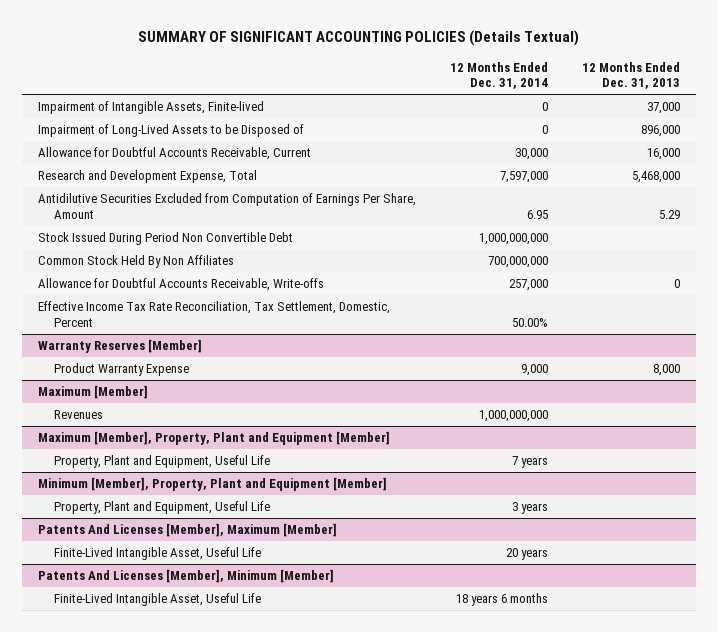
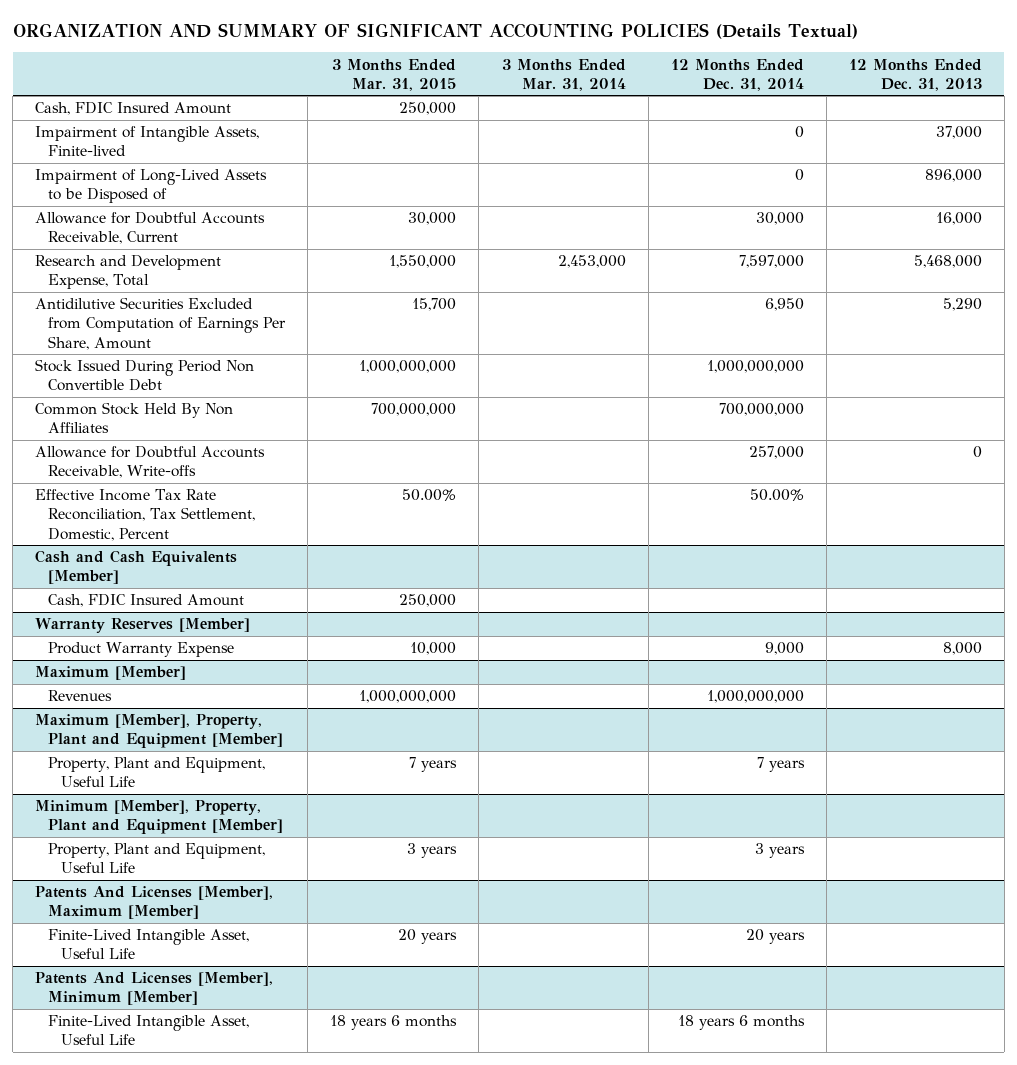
- SUMMARY OF SIGNIFICANT ACCOUNTING POLICIES (Details Textual)
+ ORGANIZATION AND SUMMARY OF SIGNIFICANT ACCOUNTING POLICIES (Details Textual)
- | 12 Months Ended Dec. 31, 2014 | 12 Months Ended Dec. 31, 2013
+ | 3 Months Ended Mar. 31, 2015 | 3 Months Ended Mar. 31, 2014 | 12 Months Ended Dec. 31, 2014 | 12 Months Ended Dec. 31, 2013
+ Cash, FDIC Insured Amount | 250,000 | | |
- Antidilutive Securities Excluded from Computation of Earnings Per Share, Amount | 6.95 | 5.29
+ Antidilutive Securities Excluded from Computation of Earnings Per Share, Amount | 15,700 | | 6,950 | 5,290
+ Cash and Cash Equivalents [Member]
+ Cash, FDIC Insured Amount | 250,000 | | |

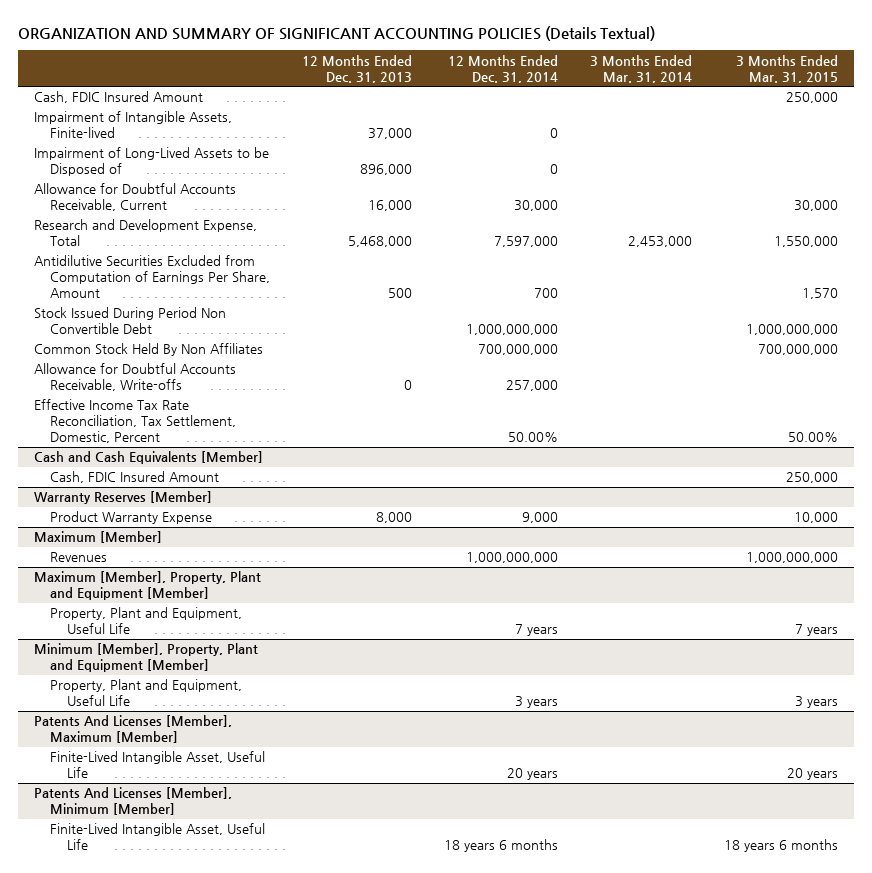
- | 3 Months Ended Mar. 31, 2015 | 3 Months Ended Mar. 31, 2014 | 12 Months Ended Dec. 31, 2014 | 12 Months Ended Dec. 31, 2013
+ | 12 Months Ended Dec. 31, 2013 | 12 Months Ended Dec. 31, 2014 | 3 Months Ended Mar. 31, 2014 | 3 Months Ended Mar. 31, 2015
- Antidilutive Securities Excluded from Computation of Earnings Per Share, Amount | 15,700 | | 6,950 | 5,290
+ Antidilutive Securities Excluded from Computation of Earnings Per Share, Amount | 500 | 700 | | 1,570

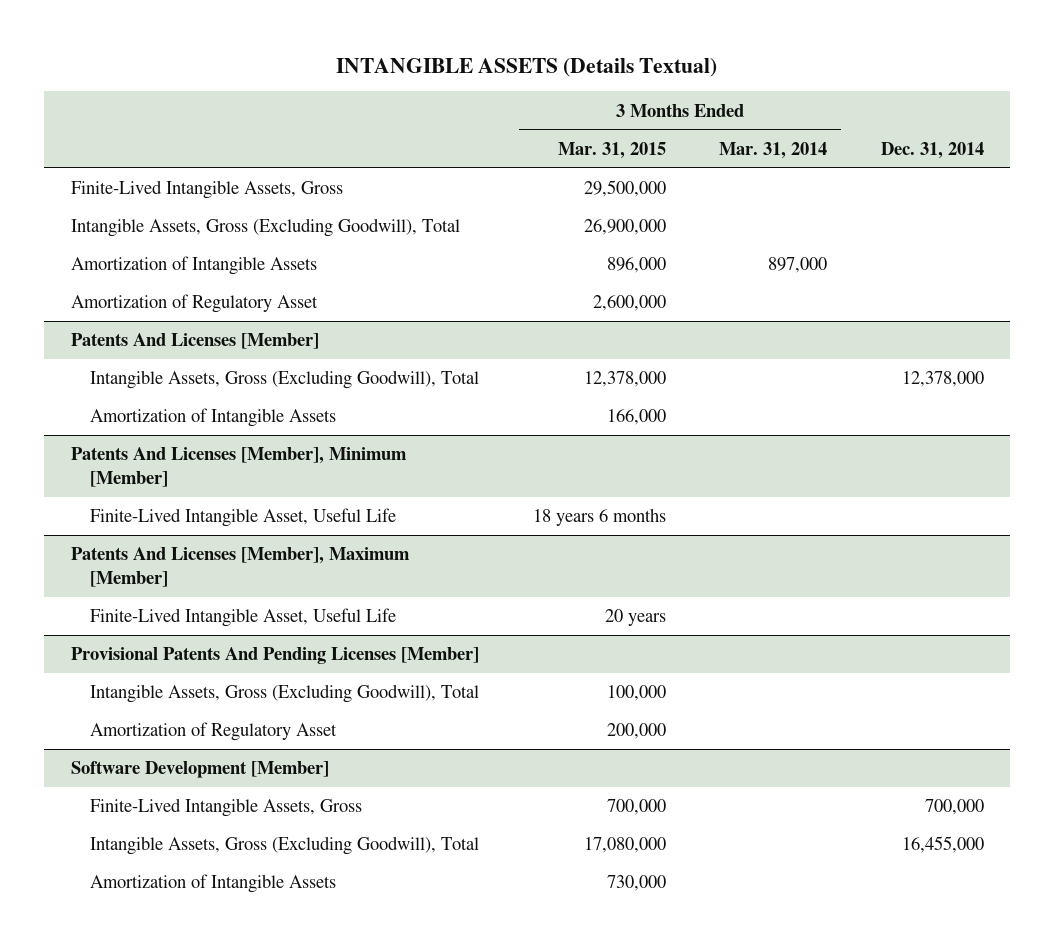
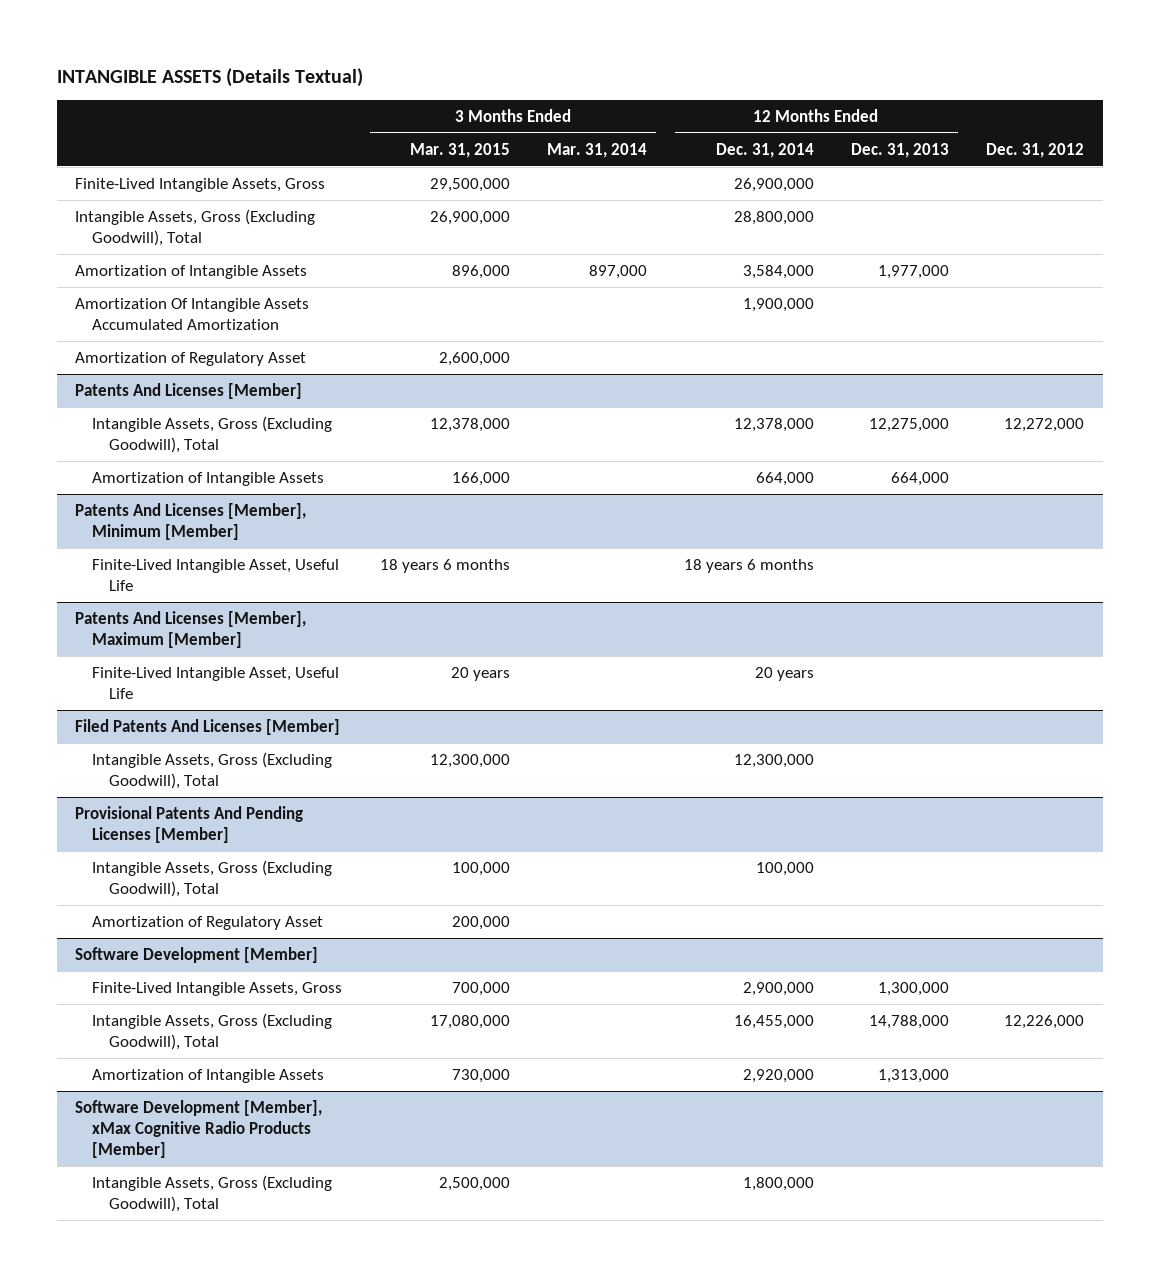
- | 3 Months Ended Mar. 31, 2015 | 3 Months Ended Mar. 31, 2014 | Dec. 31, 2014
+ | 3 Months Ended Mar. 31, 2015 | 3 Months Ended Mar. 31, 2014 | 12 Months Ended Dec. 31, 2014 | 12 Months Ended Dec. 31, 2013 | Dec. 31, 2012
+ Amortization Of Intangible Assets Accumulated Amortization | | | 1,900,000 | |
+ Filed Patents And Licenses [Member]
+ Intangible Assets, Gross (Excluding Goodwill), Total | 12,300,000 | | 12,300,000 | |
+ Software Development [Member], xMax Cognitive Radio Products [Member]
+ Intangible Assets, Gross (Excluding Goodwill), Total | 2,500,000 | | 1,800,000 | |

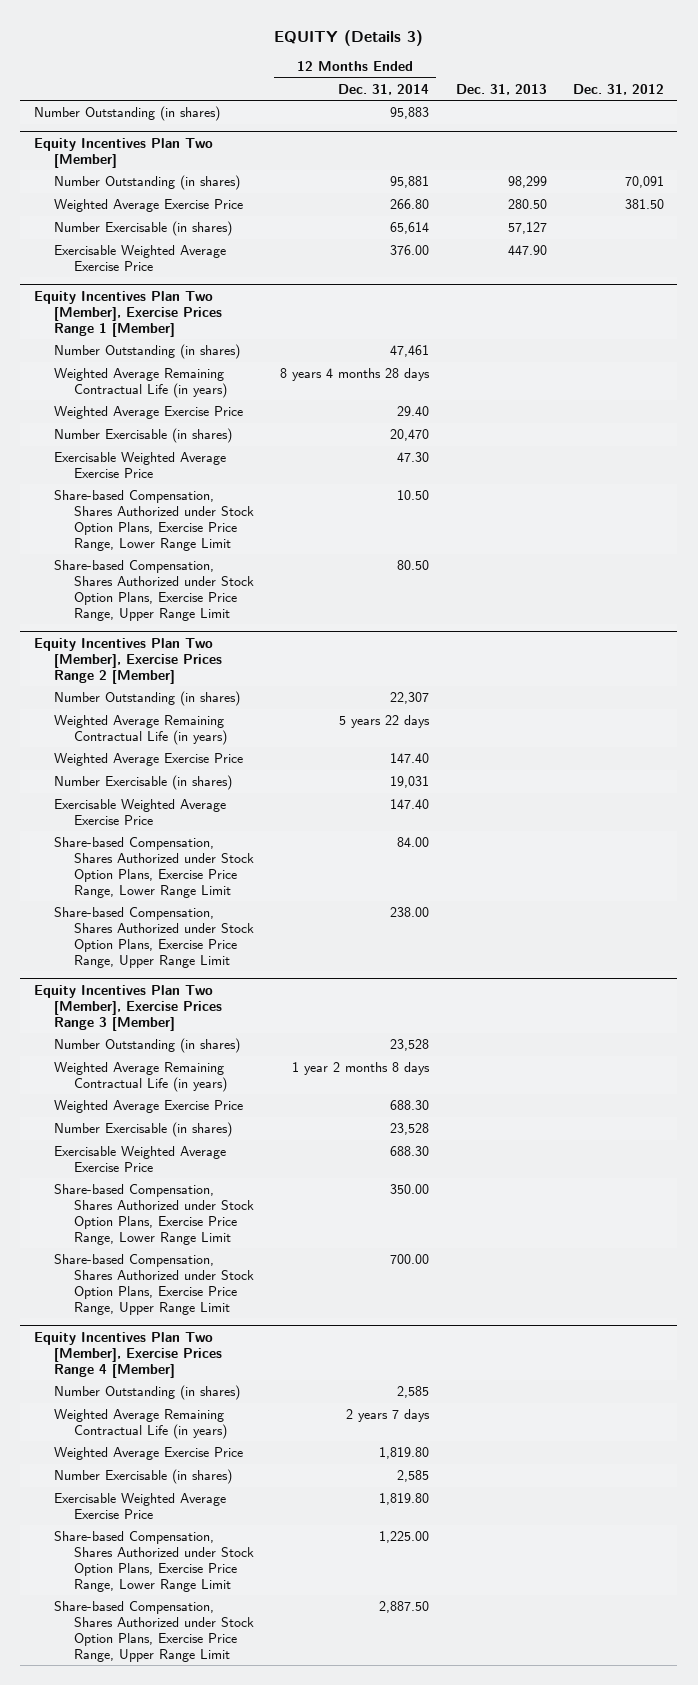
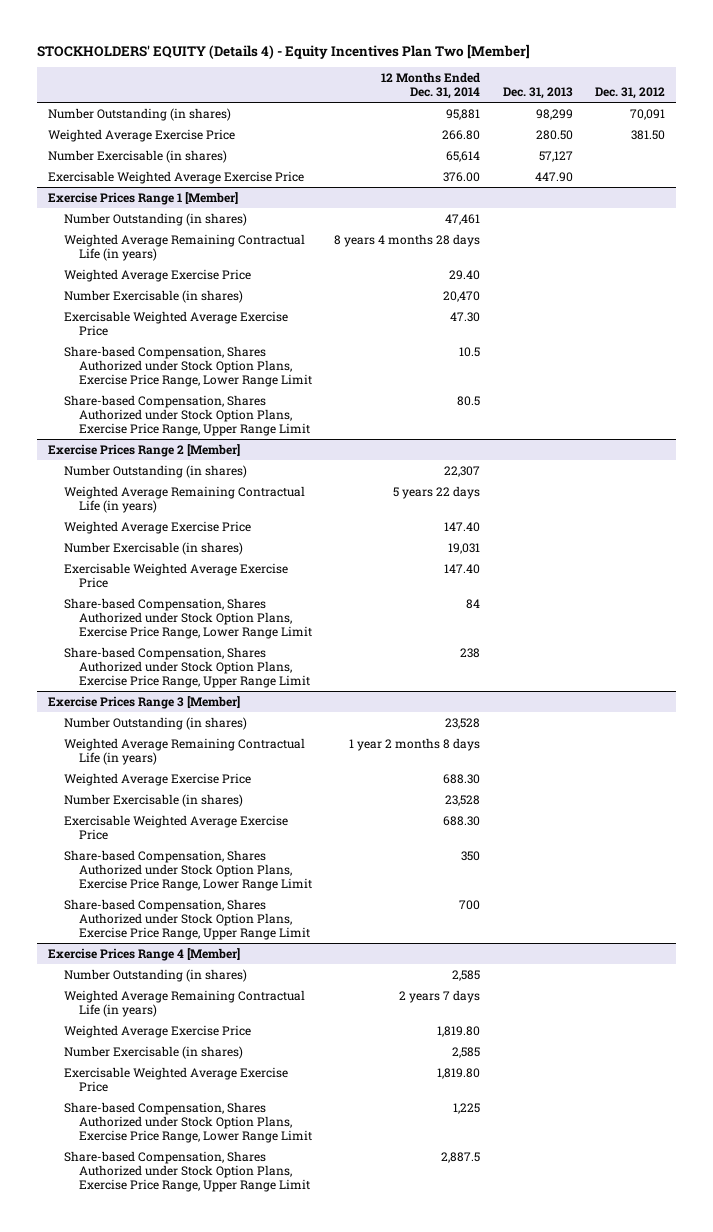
- EQUITY (Details 3)
+ STOCKHOLDERS' EQUITY (Details 4) - Equity Incentives Plan Two [Member]
- Number Outstanding (in shares) | 95,883 | |
- Equity Incentives Plan Two [Member]
- Equity Incentives Plan Two [Member], Exercise Prices Range 1 [Member]
+ Exercise Prices Range 1 [Member]
- Share-based Compensation, Shares Authorized under Stock Option Plans, Exercise Price Range, Lower Range Limit | 10.50 | |
- Share-based Compensation, Shares Authorized under Stock Option Plans, Exercise Price Range, Upper Range Limit | 80.50 | |
- Equity Incentives Plan Two [Member], Exercise Prices Range 2 [Member]
+ Share-based Compensation, Shares Authorized under Stock Option Plans, Exercise Price Range, Lower Range Limit | 10.5 | |
+ Share-based Compensation, Shares Authorized under Stock Option Plans, Exercise Price Range, Upper Range Limit | 80.5 | |
+ Exercise Prices Range 2 [Member]
- Share-based Compensation, Shares Authorized under Stock Option Plans, Exercise Price Range, Lower Range Limit | 84.00 | |
- Share-based Compensation, Shares Authorized under Stock Option Plans, Exercise Price Range, Upper Range Limit | 238.00 | |
- Equity Incentives Plan Two [Member], Exercise Prices Range 3 [Member]
+ Share-based Compensation, Shares Authorized under Stock Option Plans, Exercise Price Range, Lower Range Limit | 84 | |
+ Share-based Compensation, Shares Authorized under Stock Option Plans, Exercise Price Range, Upper Range Limit | 238 | |
+ Exercise Prices Range 3 [Member]
- Share-based Compensation, Shares Authorized under Stock Option Plans, Exercise Price Range, Lower Range Limit | 350.00 | |
- Share-based Compensation, Shares Authorized under Stock Option Plans, Exercise Price Range, Upper Range Limit | 700.00 | |
- Equity Incentives Plan Two [Member], Exercise Prices Range 4 [Member]
+ Share-based Compensation, Shares Authorized under Stock Option Plans, Exercise Price Range, Lower Range Limit | 350 | |
+ Share-based Compensation, Shares Authorized under Stock Option Plans, Exercise Price Range, Upper Range Limit | 700 | |
+ Exercise Prices Range 4 [Member]
- Share-based Compensation, Shares Authorized under Stock Option Plans, Exercise Price Range, Lower Range Limit | 1,225.00 | |
- Share-based Compensation, Shares Authorized under Stock Option Plans, Exercise Price Range, Upper Range Limit | 2,887.50 | |
+ Share-based Compensation, Shares Authorized under Stock Option Plans, Exercise Price Range, Lower Range Limit | 1,225 | |
+ Share-based Compensation, Shares Authorized under Stock Option Plans, Exercise Price Range, Upper Range Limit | 2,887.5 | |

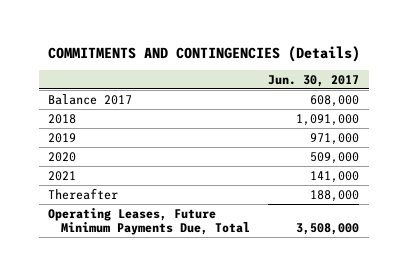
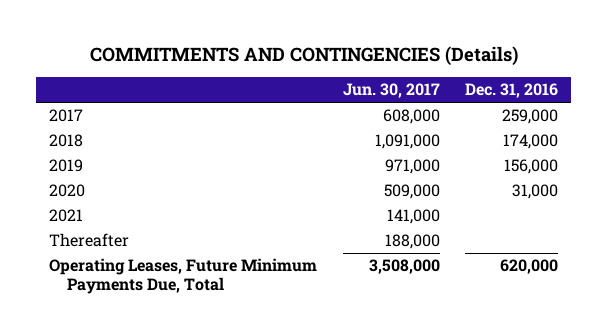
- | Jun. 30, 2017
+ | Jun. 30, 2017 | Dec. 31, 2016
- Balance 2017 | 608,000
+ 2017 | 608,000 | 259,000

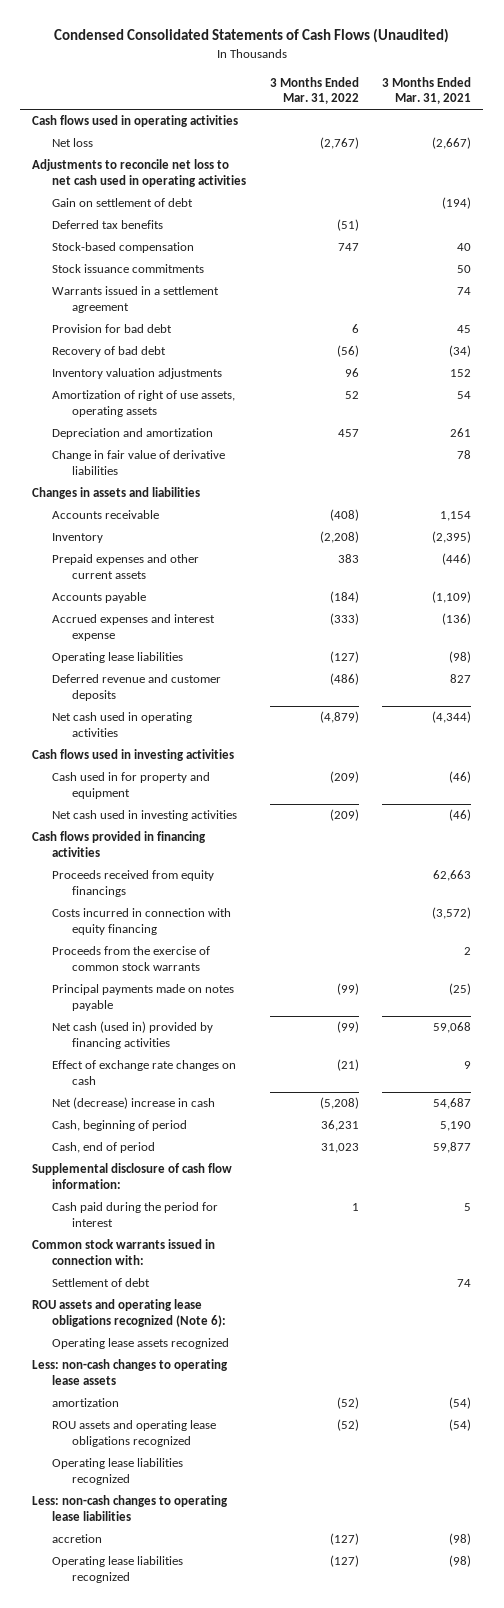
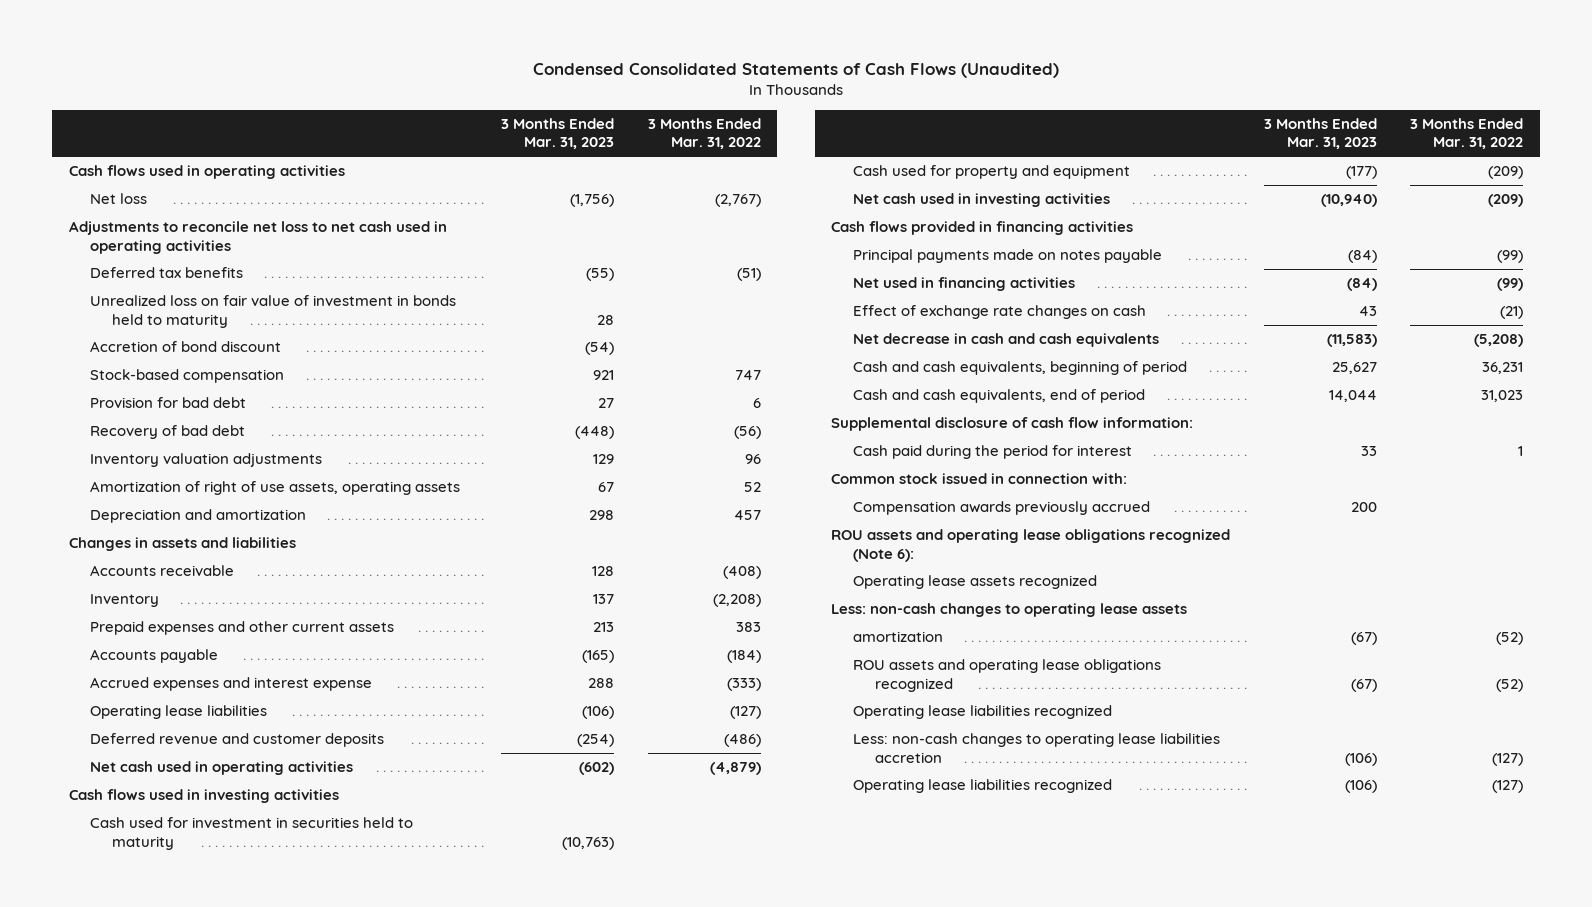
- | 3 Months Ended Mar. 31, 2022 | 3 Months Ended Mar. 31, 2021
+ | 3 Months Ended Mar. 31, 2023 | 3 Months Ended Mar. 31, 2022
- Gain on settlement of debt | | (194)
+ Unrealized loss on fair value of investment in bonds held to maturity | 28 |
+ Accretion of bond discount | (54) |
- Stock issuance commitments | | 50
- Warrants issued in a settlement agreement | | 74
- Change in fair value of derivative liabilities | | 78
- Cash used in for property and equipment | (209) | (46)
+ Cash used for investment in securities held to maturity | (10,763) |
+ Cash used for property and equipment | (177) | (209)
- Proceeds received from equity financings | | 62,663
- Costs incurred in connection with equity financing | | (3,572)
- Proceeds from the exercise of common stock warrants | | 2
- Net cash (used in) provided by financing activities | (99) | 59,068
+ Net used in financing activities | (84) | (99)
- Net (decrease) increase in cash | (5,208) | 54,687
- Cash, beginning of period | 36,231 | 5,190
- Cash, end of period | 31,023 | 59,877
+ Net decrease in cash and cash equivalents | (11,583) | (5,208)
+ Cash and cash equivalents, beginning of period | 25,627 | 36,231
+ Cash and cash equivalents, end of period | 14,044 | 31,023
- Common stock warrants issued in connection with:
- Settlement of debt | | 74
+ Common stock issued in connection with:
+ Compensation awards previously accrued | 200 |
- Less: non-cash changes to operating lease liabilities
- accretion | (127) | (98)
+ Less: non-cash changes to operating lease liabilities accretion | (106) | (127)

